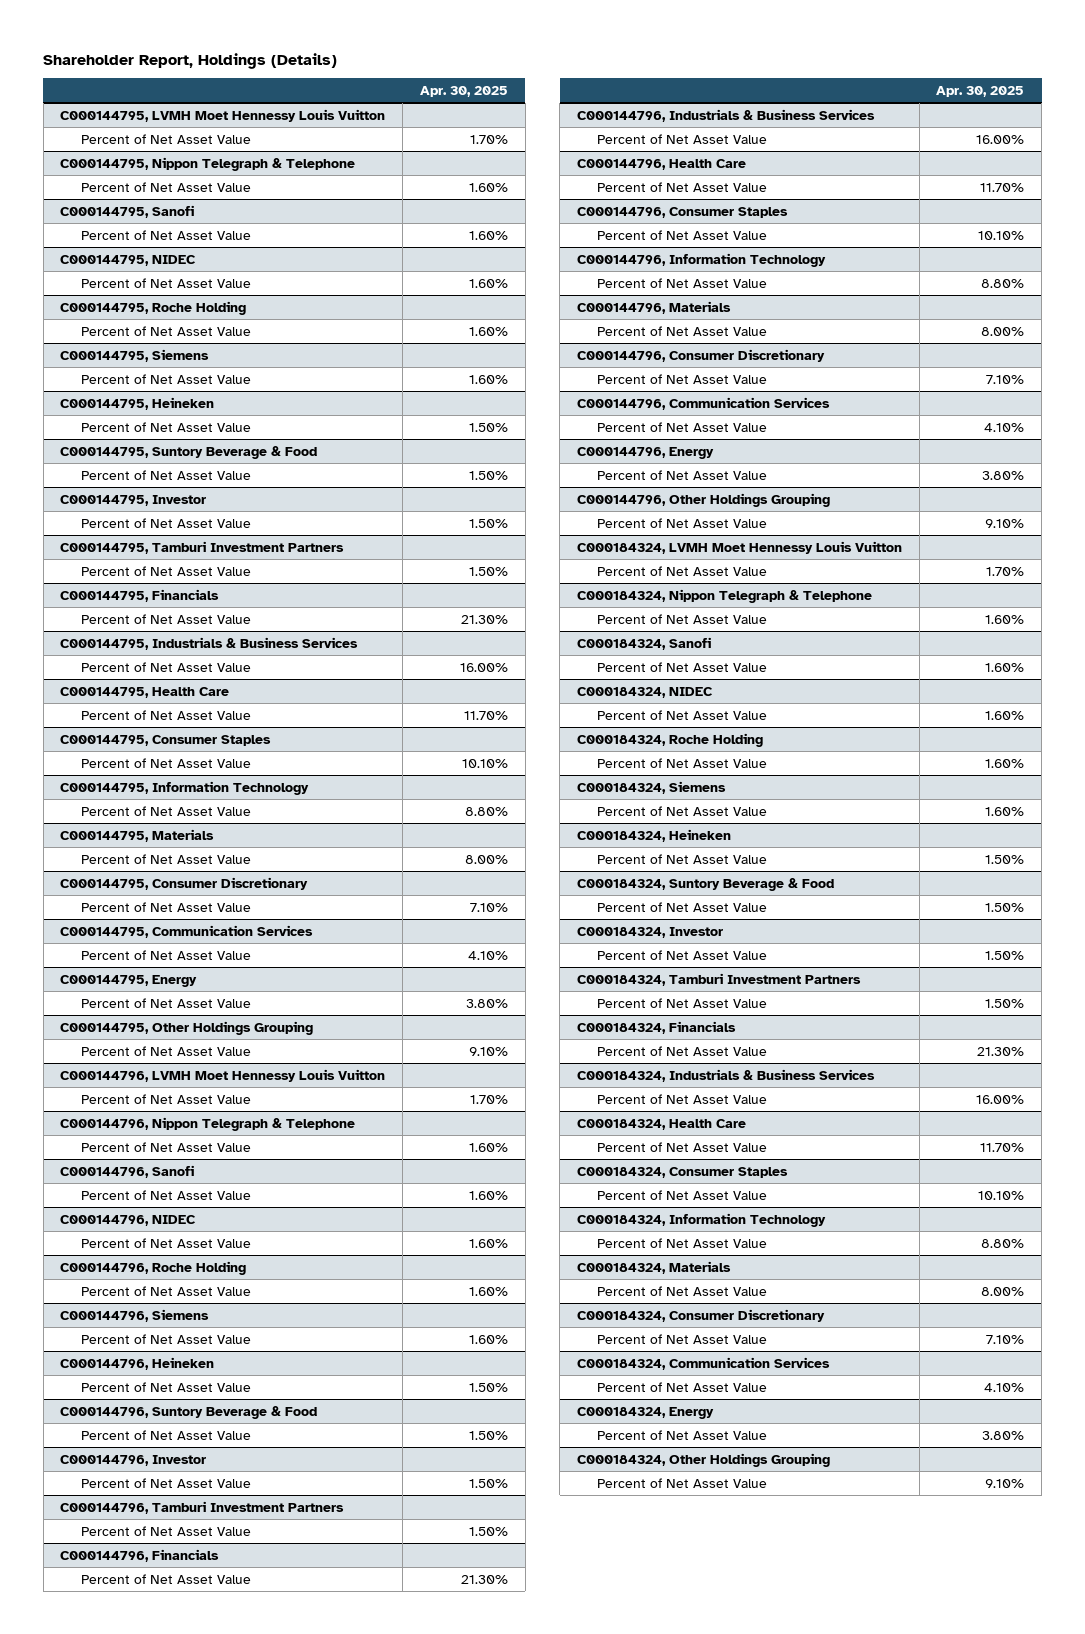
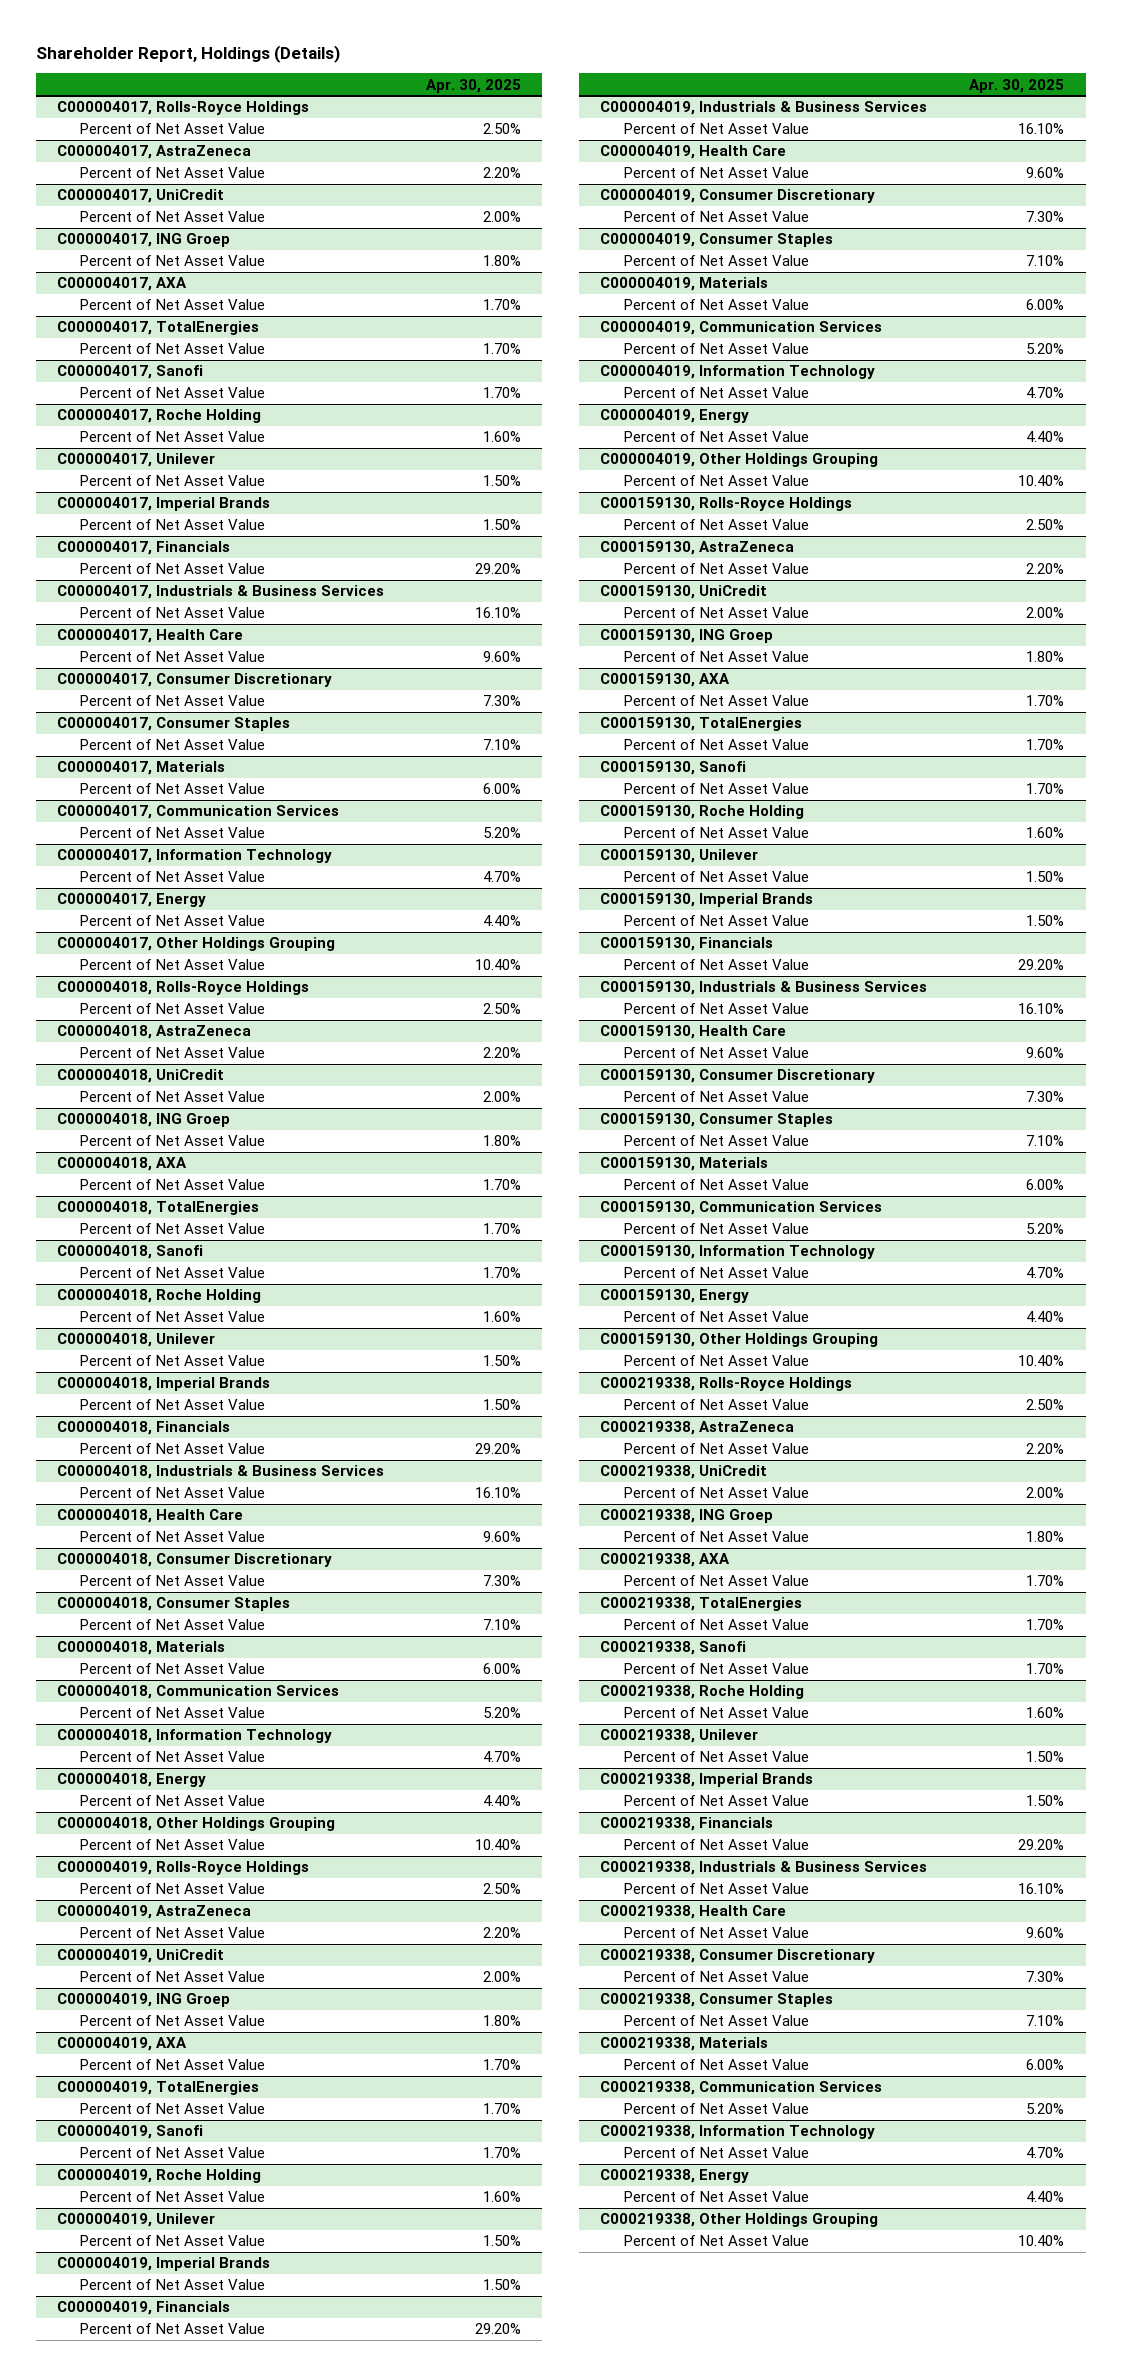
- C000144795, LVMH Moet Hennessy Louis Vuitton
+ C000004017, Rolls-Royce Holdings
+ Percent of Net Asset Value | 2.50%
+ C000004017, AstraZeneca
+ Percent of Net Asset Value | 2.20%
+ C000004017, UniCredit
+ Percent of Net Asset Value | 2.00%
+ C000004017, ING Groep
+ Percent of Net Asset Value | 1.80%
+ C000004017, AXA
- C000144795, Nippon Telegraph & Telephone
- Percent of Net Asset Value | 1.60%
- C000144795, Sanofi
- Percent of Net Asset Value | 1.60%
- C000144795, NIDEC
- Percent of Net Asset Value | 1.60%
- C000144795, Roche Holding
- Percent of Net Asset Value | 1.60%
- C000144795, Siemens
+ C000004017, TotalEnergies
+ Percent of Net Asset Value | 1.70%
+ C000004017, Sanofi
+ Percent of Net Asset Value | 1.70%
+ C000004017, Roche Holding
- C000144795, Heineken
- Percent of Net Asset Value | 1.50%
- C000144795, Suntory Beverage & Food
- Percent of Net Asset Value | 1.50%
- C000144795, Investor
+ C000004017, Unilever
- C000144795, Tamburi Investment Partners
+ C000004017, Imperial Brands
- C000144795, Financials
- Percent of Net Asset Value | 21.30%
- C000144795, Industrials & Business Services
- Percent of Net Asset Value | 16.00%
- C000144795, Health Care
- Percent of Net Asset Value | 11.70%
- C000144795, Consumer Staples
- Percent of Net Asset Value | 10.10%
- C000144795, Information Technology
- Percent of Net Asset Value | 8.80%
- C000144795, Materials
- Percent of Net Asset Value | 8.00%
- C000144795, Consumer Discretionary
+ C000004017, Financials
+ Percent of Net Asset Value | 29.20%
+ C000004017, Industrials & Business Services
+ Percent of Net Asset Value | 16.10%
+ C000004017, Health Care
+ Percent of Net Asset Value | 9.60%
+ C000004017, Consumer Discretionary
+ Percent of Net Asset Value | 7.30%
+ C000004017, Consumer Staples
- C000144795, Communication Services
- Percent of Net Asset Value | 4.10%
- C000144795, Energy
- Percent of Net Asset Value | 3.80%
- C000144795, Other Holdings Grouping
- Percent of Net Asset Value | 9.10%
- C000144796, LVMH Moet Hennessy Louis Vuitton
+ C000004017, Materials
+ Percent of Net Asset Value | 6.00%
+ C000004017, Communication Services
+ Percent of Net Asset Value | 5.20%
+ C000004017, Information Technology
+ Percent of Net Asset Value | 4.70%
+ C000004017, Energy
+ Percent of Net Asset Value | 4.40%
+ C000004017, Other Holdings Grouping
+ Percent of Net Asset Value | 10.40%
+ C000004018, Rolls-Royce Holdings
+ Percent of Net Asset Value | 2.50%
+ C000004018, AstraZeneca
+ Percent of Net Asset Value | 2.20%
+ C000004018, UniCredit
+ Percent of Net Asset Value | 2.00%
+ C000004018, ING Groep
+ Percent of Net Asset Value | 1.80%
+ C000004018, AXA
- C000144796, Nippon Telegraph & Telephone
- Percent of Net Asset Value | 1.60%
- C000144796, Sanofi
- Percent of Net Asset Value | 1.60%
- C000144796, NIDEC
- Percent of Net Asset Value | 1.60%
- C000144796, Roche Holding
- Percent of Net Asset Value | 1.60%
- C000144796, Siemens
+ C000004018, TotalEnergies
+ Percent of Net Asset Value | 1.70%
+ C000004018, Sanofi
+ Percent of Net Asset Value | 1.70%
+ C000004018, Roche Holding
- C000144796, Heineken
+ C000004018, Unilever
- C000144796, Suntory Beverage & Food
+ C000004018, Imperial Brands
- C000144796, Investor
+ C000004018, Financials
+ Percent of Net Asset Value | 29.20%
+ C000004018, Industrials & Business Services
+ Percent of Net Asset Value | 16.10%
+ C000004018, Health Care
+ Percent of Net Asset Value | 9.60%
+ C000004018, Consumer Discretionary
+ Percent of Net Asset Value | 7.30%
+ C000004018, Consumer Staples
+ Percent of Net Asset Value | 7.10%
+ C000004018, Materials
+ Percent of Net Asset Value | 6.00%
+ C000004018, Communication Services
+ Percent of Net Asset Value | 5.20%
+ C000004018, Information Technology
+ Percent of Net Asset Value | 4.70%
+ C000004018, Energy
+ Percent of Net Asset Value | 4.40%
+ C000004018, Other Holdings Grouping
+ Percent of Net Asset Value | 10.40%
+ C000004019, Rolls-Royce Holdings
+ Percent of Net Asset Value | 2.50%
+ C000004019, AstraZeneca
+ Percent of Net Asset Value | 2.20%
+ C000004019, UniCredit
+ Percent of Net Asset Value | 2.00%
+ C000004019, ING Groep
+ Percent of Net Asset Value | 1.80%
+ C000004019, AXA
+ Percent of Net Asset Value | 1.70%
+ C000004019, TotalEnergies
+ Percent of Net Asset Value | 1.70%
+ C000004019, Sanofi
+ Percent of Net Asset Value | 1.70%
+ C000004019, Roche Holding
+ Percent of Net Asset Value | 1.60%
+ C000004019, Unilever
- C000144796, Tamburi Investment Partners
+ C000004019, Imperial Brands
- C000144796, Financials
- Percent of Net Asset Value | 21.30%
- C000144796, Industrials & Business Services
- Percent of Net Asset Value | 16.00%
- C000144796, Health Care
- Percent of Net Asset Value | 11.70%
- C000144796, Consumer Staples
- Percent of Net Asset Value | 10.10%
- C000144796, Information Technology
- Percent of Net Asset Value | 8.80%
- C000144796, Materials
- Percent of Net Asset Value | 8.00%
- C000144796, Consumer Discretionary
+ C000004019, Financials
+ Percent of Net Asset Value | 29.20%
+ C000004019, Industrials & Business Services
+ Percent of Net Asset Value | 16.10%
+ C000004019, Health Care
+ Percent of Net Asset Value | 9.60%
+ C000004019, Consumer Discretionary
+ Percent of Net Asset Value | 7.30%
+ C000004019, Consumer Staples
- C000144796, Communication Services
- Percent of Net Asset Value | 4.10%
- C000144796, Energy
- Percent of Net Asset Value | 3.80%
- C000144796, Other Holdings Grouping
- Percent of Net Asset Value | 9.10%
- C000184324, LVMH Moet Hennessy Louis Vuitton
+ C000004019, Materials
+ Percent of Net Asset Value | 6.00%
+ C000004019, Communication Services
+ Percent of Net Asset Value | 5.20%
+ C000004019, Information Technology
+ Percent of Net Asset Value | 4.70%
+ C000004019, Energy
+ Percent of Net Asset Value | 4.40%
+ C000004019, Other Holdings Grouping
+ Percent of Net Asset Value | 10.40%
+ C000159130, Rolls-Royce Holdings
+ Percent of Net Asset Value | 2.50%
+ C000159130, AstraZeneca
+ Percent of Net Asset Value | 2.20%
+ C000159130, UniCredit
+ Percent of Net Asset Value | 2.00%
+ C000159130, ING Groep
+ Percent of Net Asset Value | 1.80%
+ C000159130, AXA
- C000184324, Nippon Telegraph & Telephone
- Percent of Net Asset Value | 1.60%
- C000184324, Sanofi
- Percent of Net Asset Value | 1.60%
- C000184324, NIDEC
- Percent of Net Asset Value | 1.60%
- C000184324, Roche Holding
- Percent of Net Asset Value | 1.60%
- C000184324, Siemens
+ C000159130, TotalEnergies
+ Percent of Net Asset Value | 1.70%
+ C000159130, Sanofi
+ Percent of Net Asset Value | 1.70%
+ C000159130, Roche Holding
- C000184324, Heineken
+ C000159130, Unilever
- C000184324, Suntory Beverage & Food
+ C000159130, Imperial Brands
- C000184324, Investor
+ C000159130, Financials
+ Percent of Net Asset Value | 29.20%
+ C000159130, Industrials & Business Services
+ Percent of Net Asset Value | 16.10%
+ C000159130, Health Care
+ Percent of Net Asset Value | 9.60%
+ C000159130, Consumer Discretionary
+ Percent of Net Asset Value | 7.30%
+ C000159130, Consumer Staples
+ Percent of Net Asset Value | 7.10%
+ C000159130, Materials
+ Percent of Net Asset Value | 6.00%
+ C000159130, Communication Services
+ Percent of Net Asset Value | 5.20%
+ C000159130, Information Technology
+ Percent of Net Asset Value | 4.70%
+ C000159130, Energy
+ Percent of Net Asset Value | 4.40%
+ C000159130, Other Holdings Grouping
+ Percent of Net Asset Value | 10.40%
+ C000219338, Rolls-Royce Holdings
+ Percent of Net Asset Value | 2.50%
+ C000219338, AstraZeneca
+ Percent of Net Asset Value | 2.20%
+ C000219338, UniCredit
+ Percent of Net Asset Value | 2.00%
+ C000219338, ING Groep
+ Percent of Net Asset Value | 1.80%
+ C000219338, AXA
+ Percent of Net Asset Value | 1.70%
+ C000219338, TotalEnergies
+ Percent of Net Asset Value | 1.70%
+ C000219338, Sanofi
+ Percent of Net Asset Value | 1.70%
+ C000219338, Roche Holding
+ Percent of Net Asset Value | 1.60%
+ C000219338, Unilever
- C000184324, Tamburi Investment Partners
+ C000219338, Imperial Brands
- C000184324, Financials
- Percent of Net Asset Value | 21.30%
- C000184324, Industrials & Business Services
- Percent of Net Asset Value | 16.00%
- C000184324, Health Care
- Percent of Net Asset Value | 11.70%
- C000184324, Consumer Staples
- Percent of Net Asset Value | 10.10%
- C000184324, Information Technology
- Percent of Net Asset Value | 8.80%
- C000184324, Materials
- Percent of Net Asset Value | 8.00%
- C000184324, Consumer Discretionary
+ C000219338, Financials
+ Percent of Net Asset Value | 29.20%
+ C000219338, Industrials & Business Services
+ Percent of Net Asset Value | 16.10%
+ C000219338, Health Care
+ Percent of Net Asset Value | 9.60%
+ C000219338, Consumer Discretionary
+ Percent of Net Asset Value | 7.30%
+ C000219338, Consumer Staples
- C000184324, Communication Services
- Percent of Net Asset Value | 4.10%
- C000184324, Energy
- Percent of Net Asset Value | 3.80%
- C000184324, Other Holdings Grouping
- Percent of Net Asset Value | 9.10%
+ C000219338, Materials
+ Percent of Net Asset Value | 6.00%
+ C000219338, Communication Services
+ Percent of Net Asset Value | 5.20%
+ C000219338, Information Technology
+ Percent of Net Asset Value | 4.70%
+ C000219338, Energy
+ Percent of Net Asset Value | 4.40%
+ C000219338, Other Holdings Grouping
+ Percent of Net Asset Value | 10.40%

